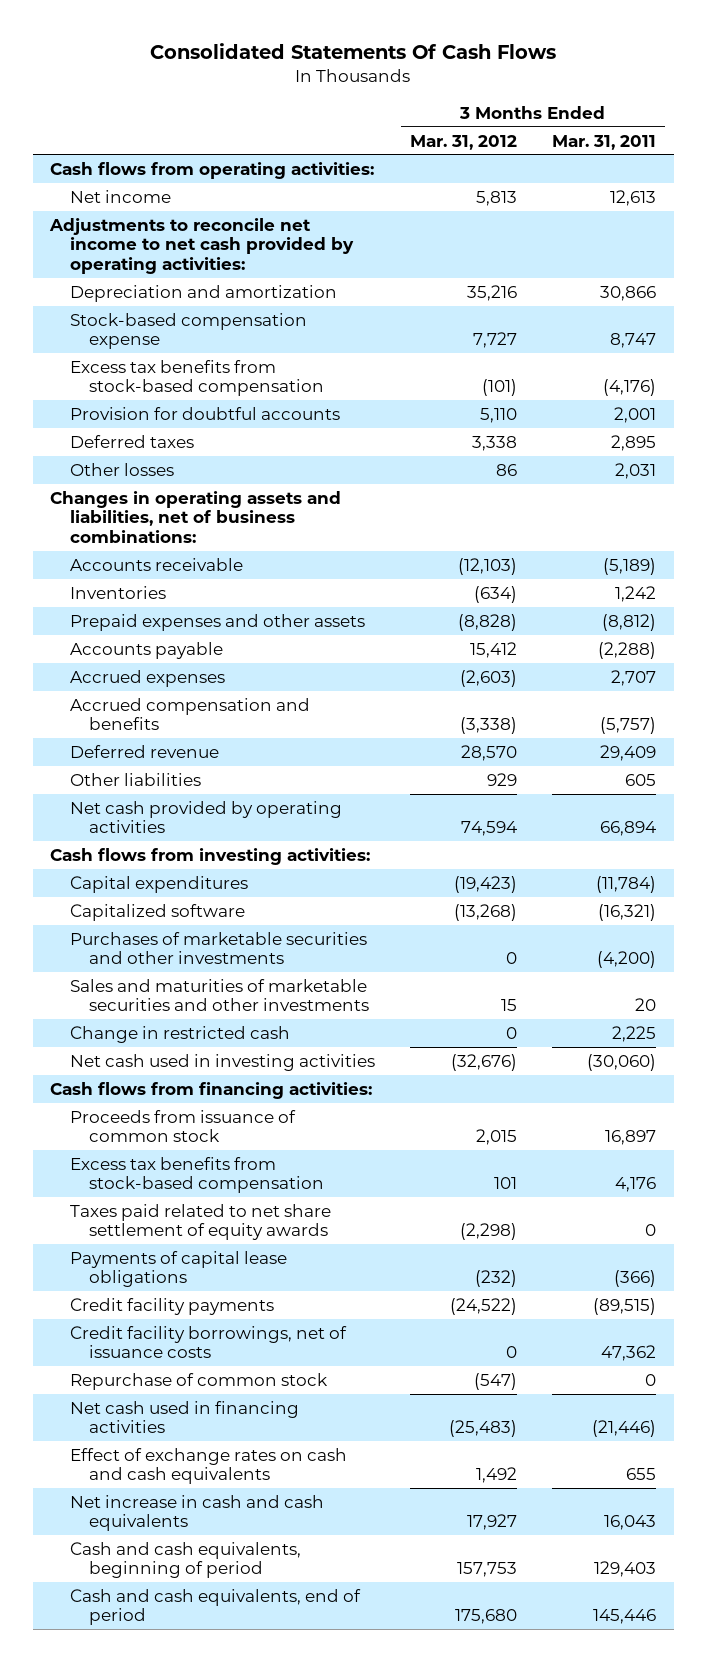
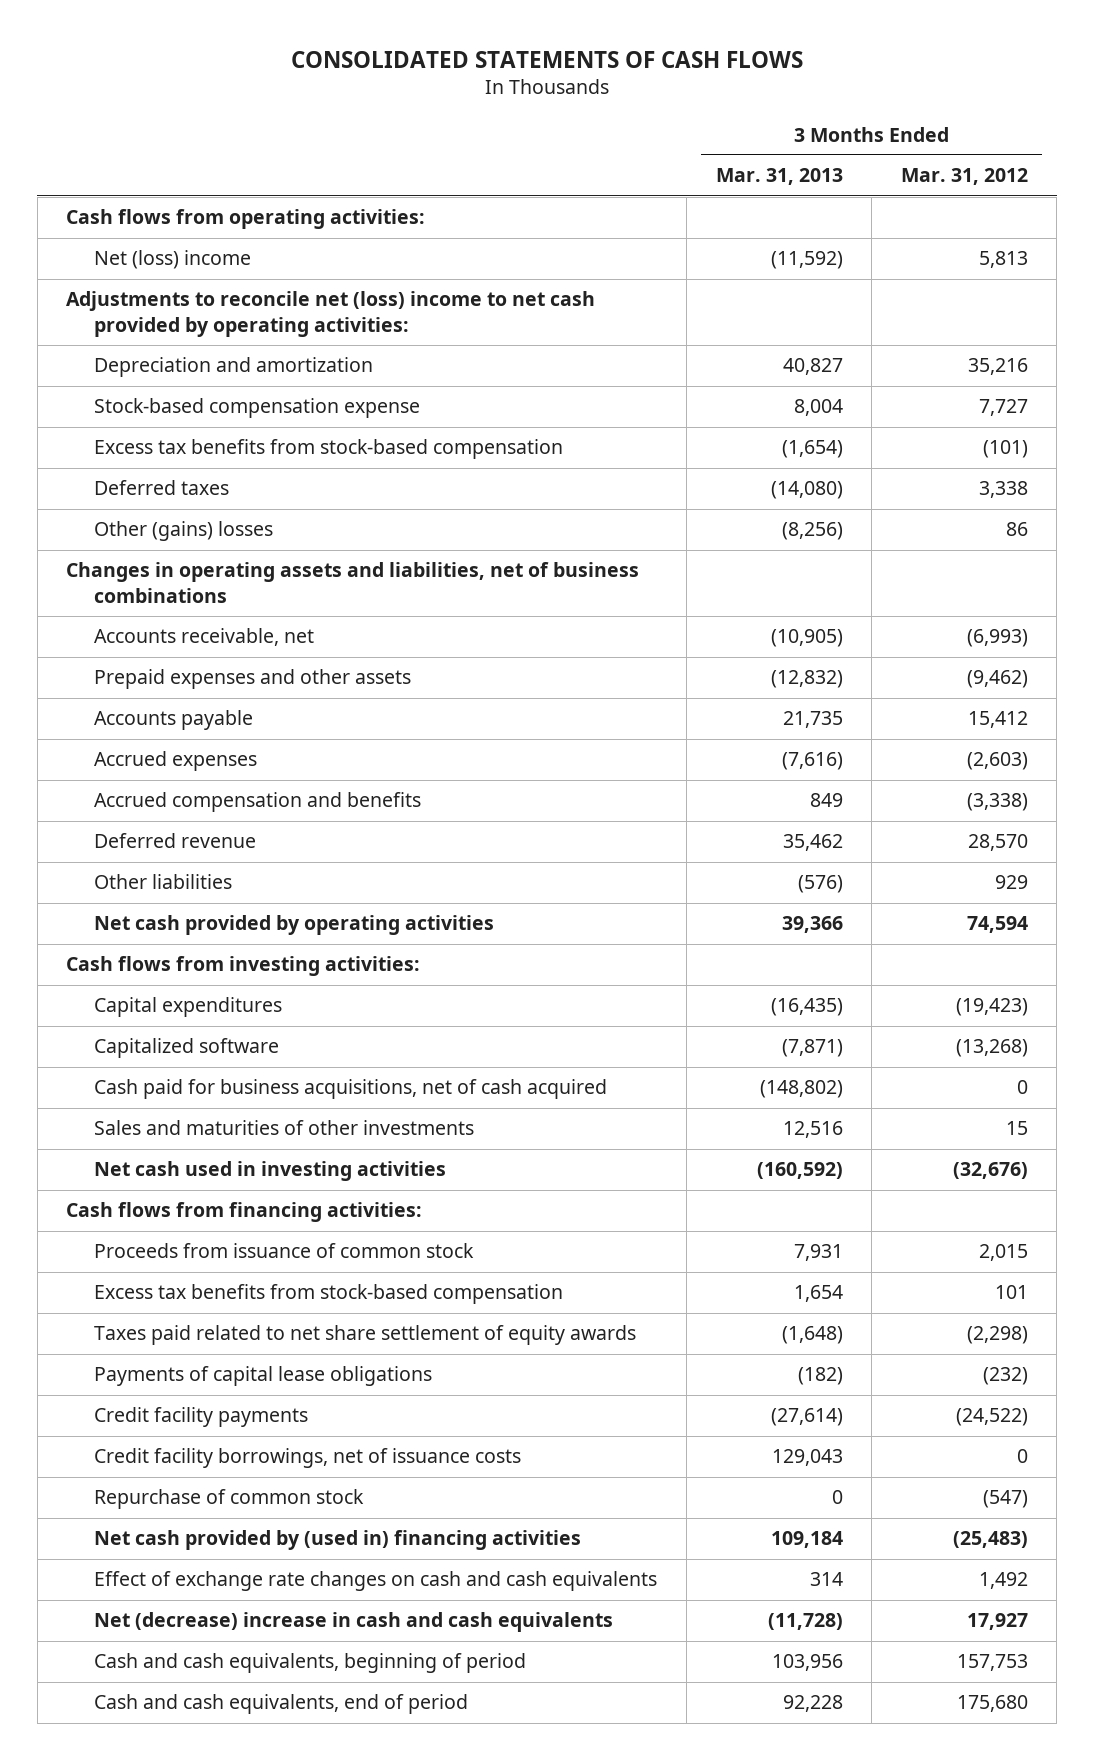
- Consolidated Statements Of Cash Flows
+ CONSOLIDATED STATEMENTS OF CASH FLOWS
- | 3 Months Ended Mar. 31, 2012 | 3 Months Ended Mar. 31, 2011
+ | 3 Months Ended Mar. 31, 2013 | 3 Months Ended Mar. 31, 2012
- Net income | 5,813 | 12,613
- Adjustments to reconcile net income to net cash provided by operating activities:
+ Net (loss) income | (11,592) | 5,813
+ Adjustments to reconcile net (loss) income to net cash provided by operating activities:
- Provision for doubtful accounts | 5,110 | 2,001
- Other losses | 86 | 2,031
- Changes in operating assets and liabilities, net of business combinations:
- Accounts receivable | (12,103) | (5,189)
- Inventories | (634) | 1,242
- Prepaid expenses and other assets | (8,828) | (8,812)
+ Other (gains) losses | (8,256) | 86
+ Changes in operating assets and liabilities, net of business combinations
+ Accounts receivable, net | (10,905) | (6,993)
+ Prepaid expenses and other assets | (12,832) | (9,462)
- Purchases of marketable securities and other investments | 0 | (4,200)
- Sales and maturities of marketable securities and other investments | 15 | 20
- Change in restricted cash | 0 | 2,225
+ Cash paid for business acquisitions, net of cash acquired | (148,802) | 0
+ Sales and maturities of other investments | 12,516 | 15
- Net cash used in financing activities | (25,483) | (21,446)
- Effect of exchange rates on cash and cash equivalents | 1,492 | 655
- Net increase in cash and cash equivalents | 17,927 | 16,043
+ Net cash provided by (used in) financing activities | 109,184 | (25,483)
+ Effect of exchange rate changes on cash and cash equivalents | 314 | 1,492
+ Net (decrease) increase in cash and cash equivalents | (11,728) | 17,927

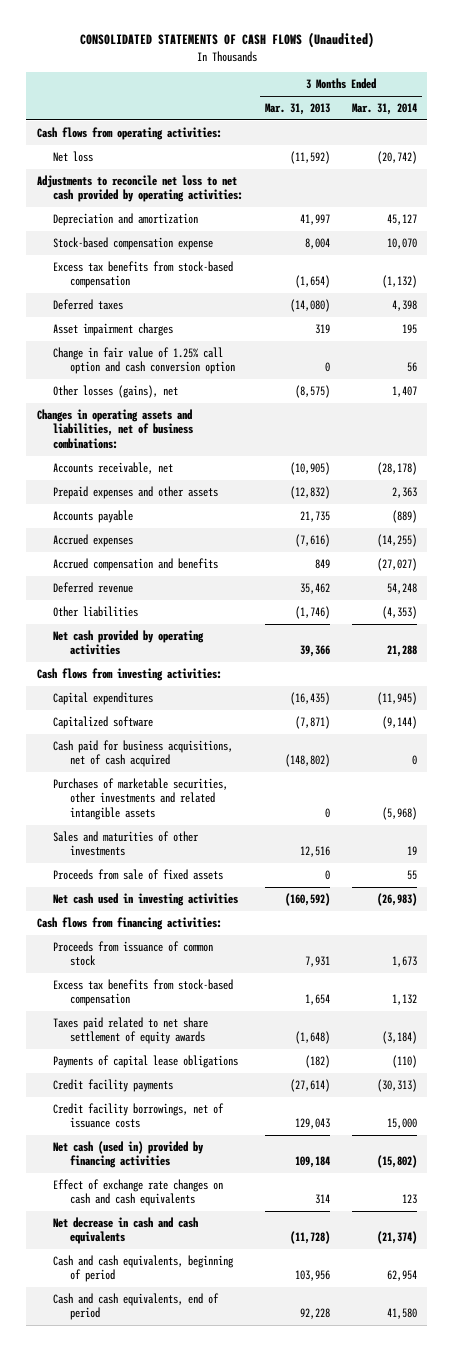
- CONSOLIDATED STATEMENTS OF CASH FLOWS
+ CONSOLIDATED STATEMENTS OF CASH FLOWS (Unaudited)
- | 3 Months Ended Mar. 31, 2013 | 3 Months Ended Mar. 31, 2012
+ | 3 Months Ended Mar. 31, 2013 | 3 Months Ended Mar. 31, 2014
- Net (loss) income | (11,592) | 5,813
- Adjustments to reconcile net (loss) income to net cash provided by operating activities:
- Depreciation and amortization | 40,827 | 35,216
+ Net loss | (11,592) | (20,742)
+ Adjustments to reconcile net loss to net cash provided by operating activities:
+ Depreciation and amortization | 41,997 | 45,127
- Other (gains) losses | (8,256) | 86
- Changes in operating assets and liabilities, net of business combinations
+ Asset impairment charges | 319 | 195
+ Change in fair value of 1.25% call option and cash conversion option | 0 | 56
+ Other losses (gains), net | (8,575) | 1,407
+ Changes in operating assets and liabilities, net of business combinations:
- Other liabilities | (576) | 929
+ Other liabilities | (1,746) | (4,353)
+ Purchases of marketable securities, other investments and related intangible assets | 0 | (5,968)
+ Proceeds from sale of fixed assets | 0 | 55
- Repurchase of common stock | 0 | (547)
- Net cash provided by (used in) financing activities | 109,184 | (25,483)
+ Net cash (used in) provided by financing activities | 109,184 | (15,802)
- Net (decrease) increase in cash and cash equivalents | (11,728) | 17,927
+ Net decrease in cash and cash equivalents | (11,728) | (21,374)

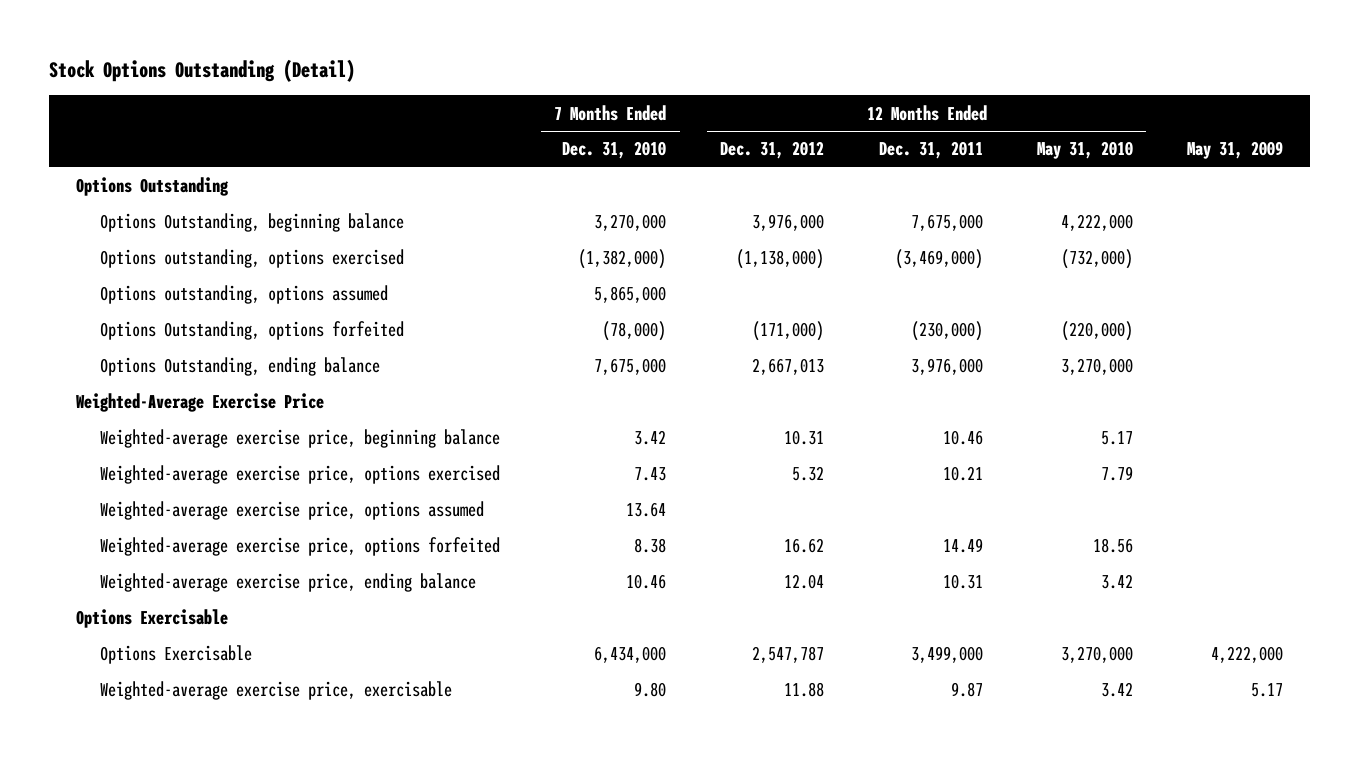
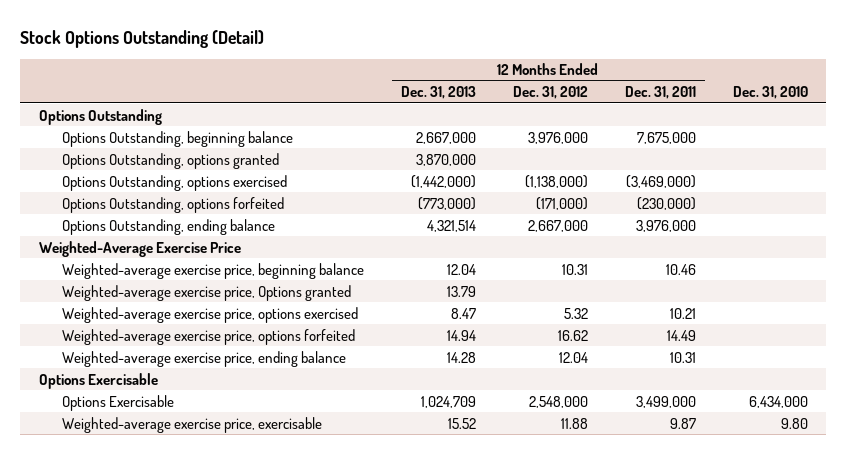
- | 7 Months Ended Dec. 31, 2010 | 12 Months Ended Dec. 31, 2012 | 12 Months Ended Dec. 31, 2011 | 12 Months Ended May 31, 2010 | May 31, 2009
+ | 12 Months Ended Dec. 31, 2013 | 12 Months Ended Dec. 31, 2012 | 12 Months Ended Dec. 31, 2011 | Dec. 31, 2010
- Options outstanding, options exercised | (1,382,000) | (1,138,000) | (3,469,000) | (732,000) |
- Options outstanding, options assumed | 5,865,000 | | | |
+ Options Outstanding, options granted | 3,870,000 | | |
+ Options Outstanding, options exercised | (1,442,000) | (1,138,000) | (3,469,000) |
- Options Outstanding, ending balance | 7,675,000 | 2,667,013 | 3,976,000 | 3,270,000 |
+ Options Outstanding, ending balance | 4,321,514 | 2,667,000 | 3,976,000 |
+ Weighted-average exercise price, Options granted | 13.79 | | |
- Weighted-average exercise price, options assumed | 13.64 | | | |
- Options Exercisable | 6,434,000 | 2,547,787 | 3,499,000 | 3,270,000 | 4,222,000
+ Options Exercisable | 1,024,709 | 2,548,000 | 3,499,000 | 6,434,000

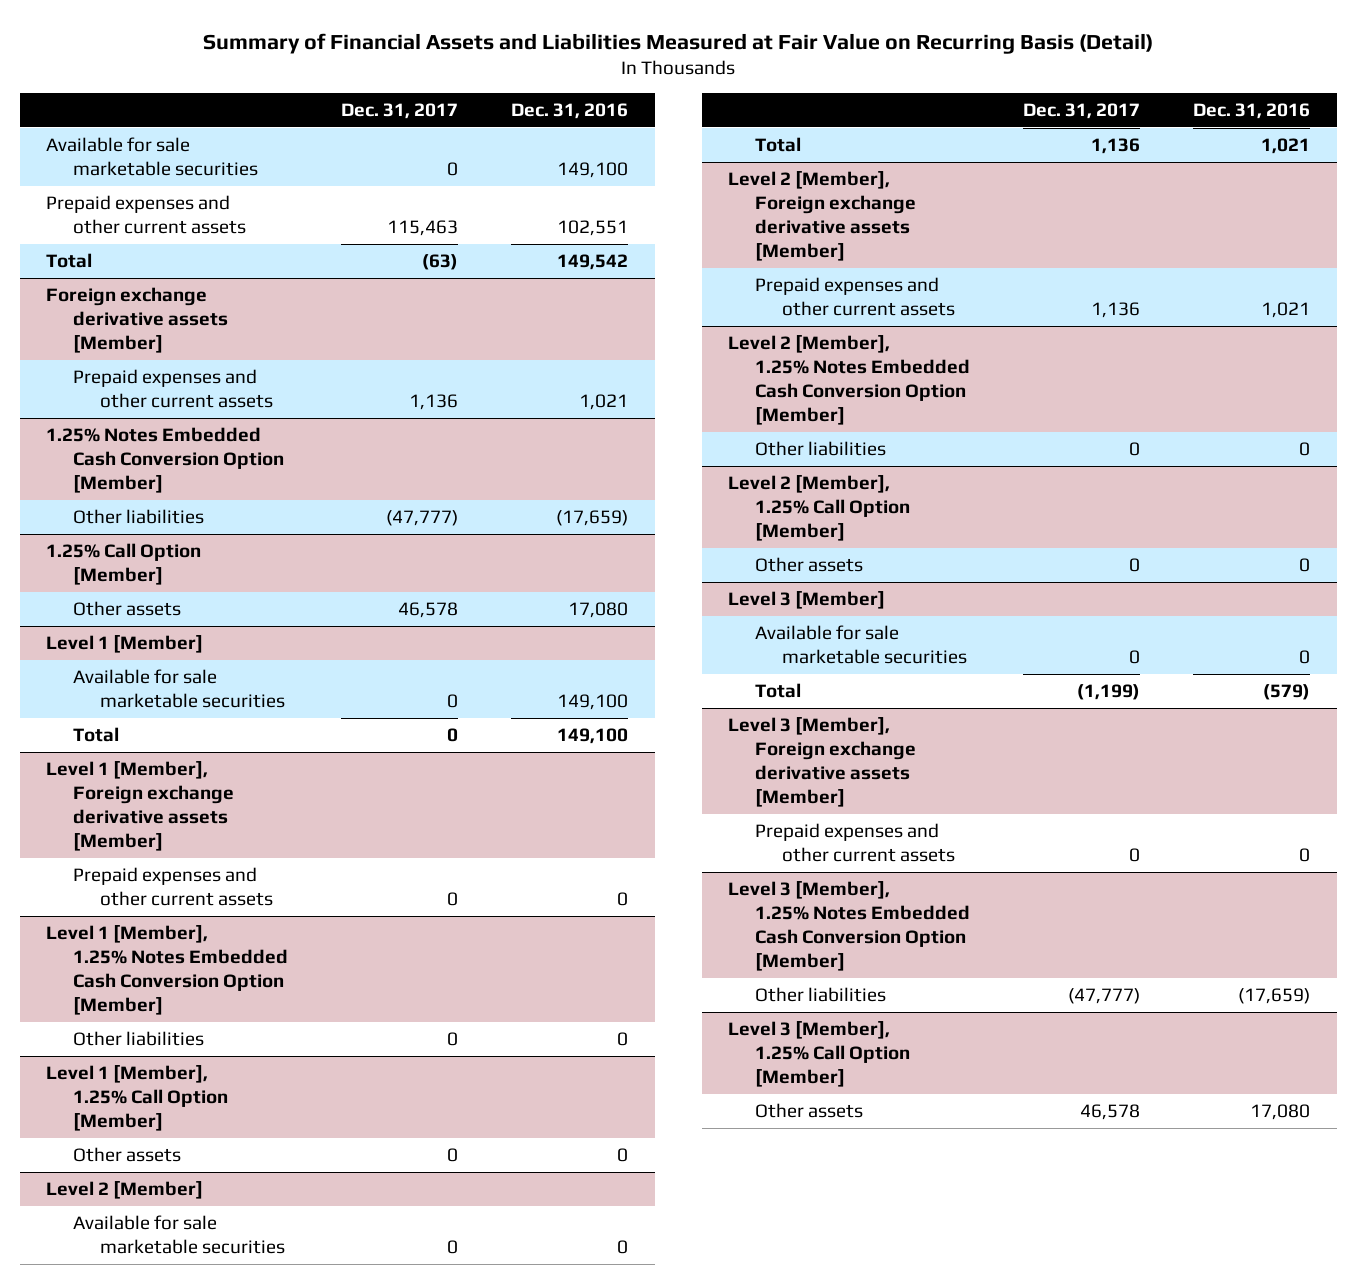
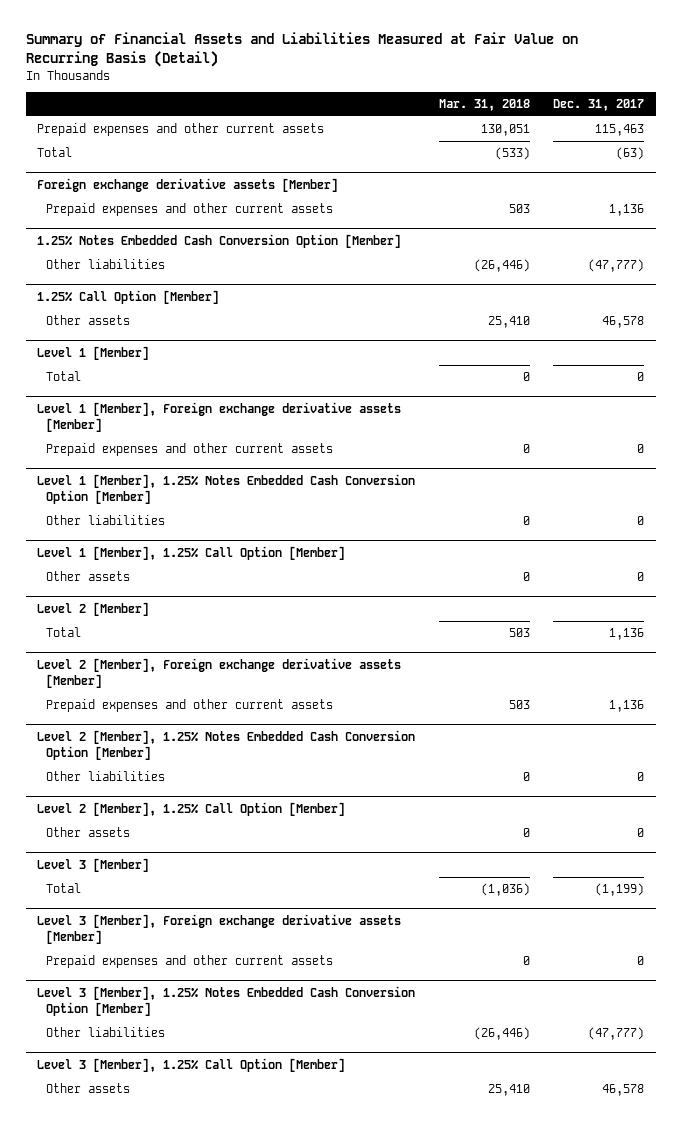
- | Dec. 31, 2017 | Dec. 31, 2016
+ | Mar. 31, 2018 | Dec. 31, 2017
- Available for sale marketable securities | 0 | 149,100
@ Level 1 [Member]
- Available for sale marketable securities | 0 | 149,100
@ Level 2 [Member]
- Available for sale marketable securities | 0 | 0
@ Level 3 [Member]
- Available for sale marketable securities | 0 | 0

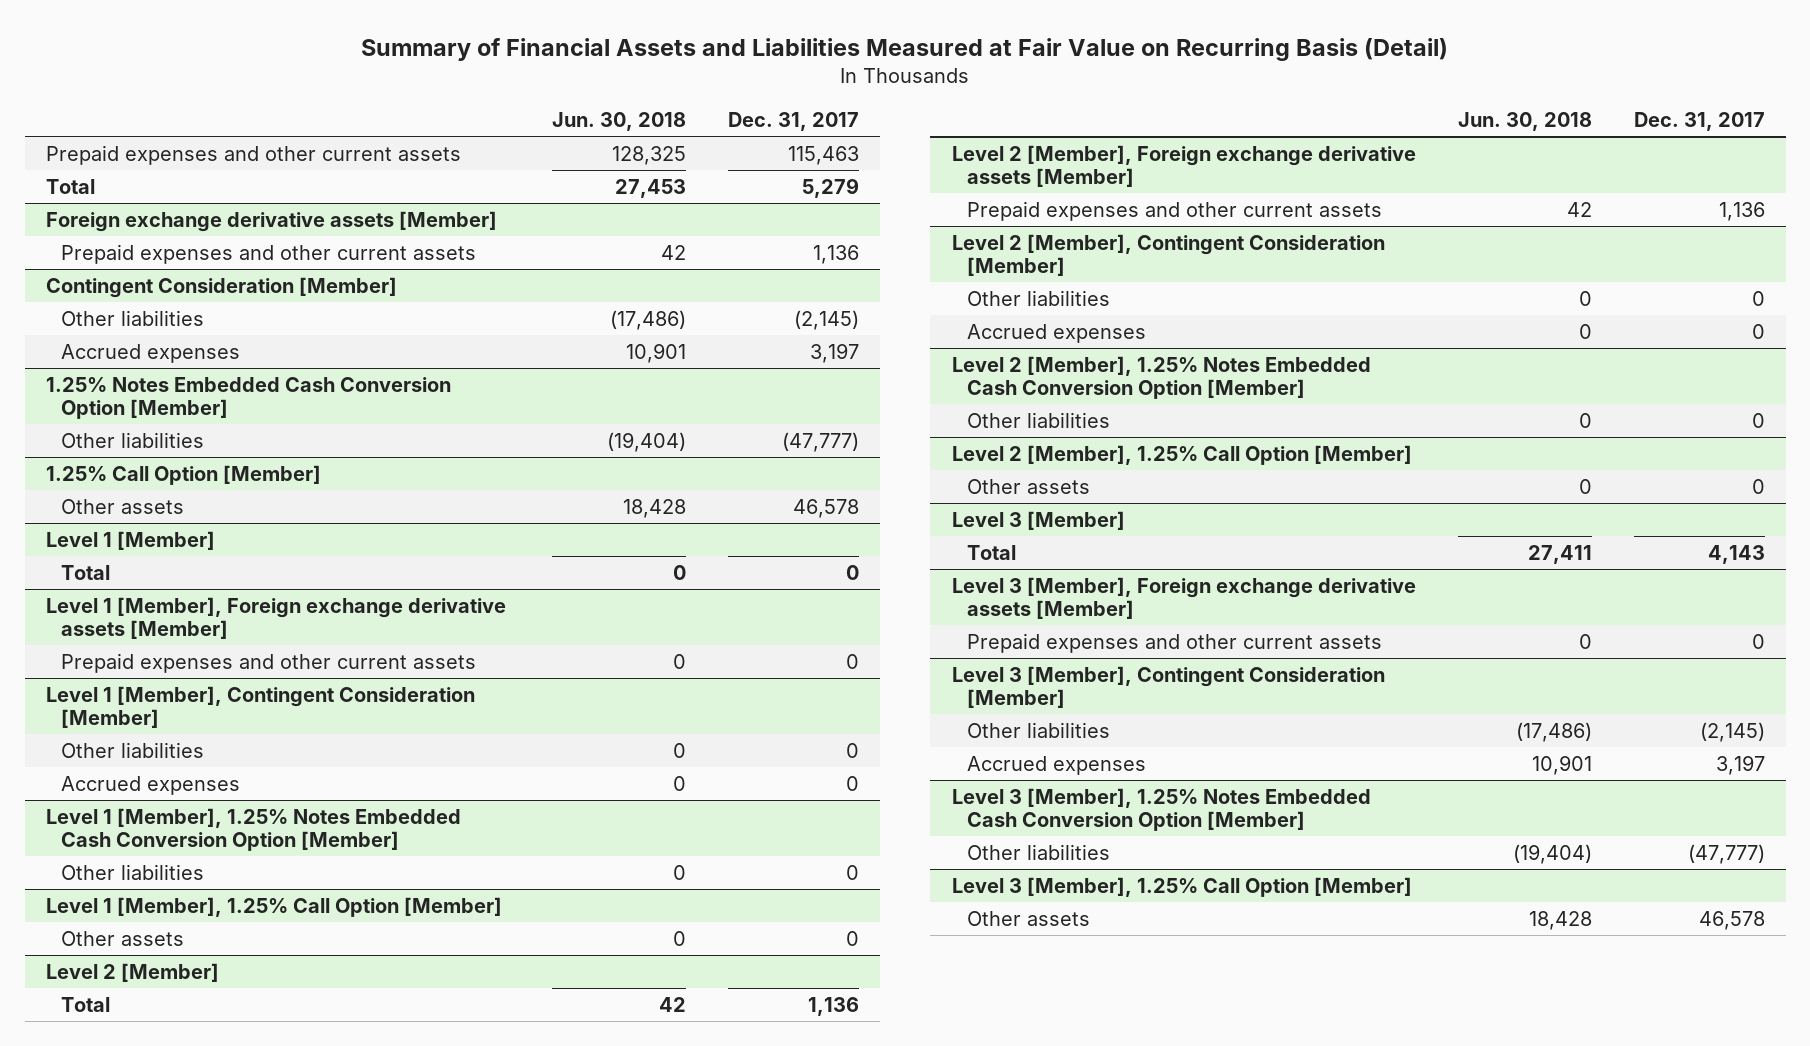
- | Mar. 31, 2018 | Dec. 31, 2017
+ | Jun. 30, 2018 | Dec. 31, 2017
- Total | (533) | (63)
+ Total | 27,453 | 5,279
+ Contingent Consideration [Member]
+ Other liabilities | (17,486) | (2,145)
+ Accrued expenses | 10,901 | 3,197
+ Level 1 [Member], Contingent Consideration [Member]
+ Other liabilities | 0 | 0
+ Accrued expenses | 0 | 0
+ Level 2 [Member], Contingent Consideration [Member]
+ Other liabilities | 0 | 0
+ Accrued expenses | 0 | 0
@ Level 3 [Member]
- Total | (1,036) | (1,199)
+ Total | 27,411 | 4,143
+ Level 3 [Member], Contingent Consideration [Member]
+ Other liabilities | (17,486) | (2,145)
+ Accrued expenses | 10,901 | 3,197

